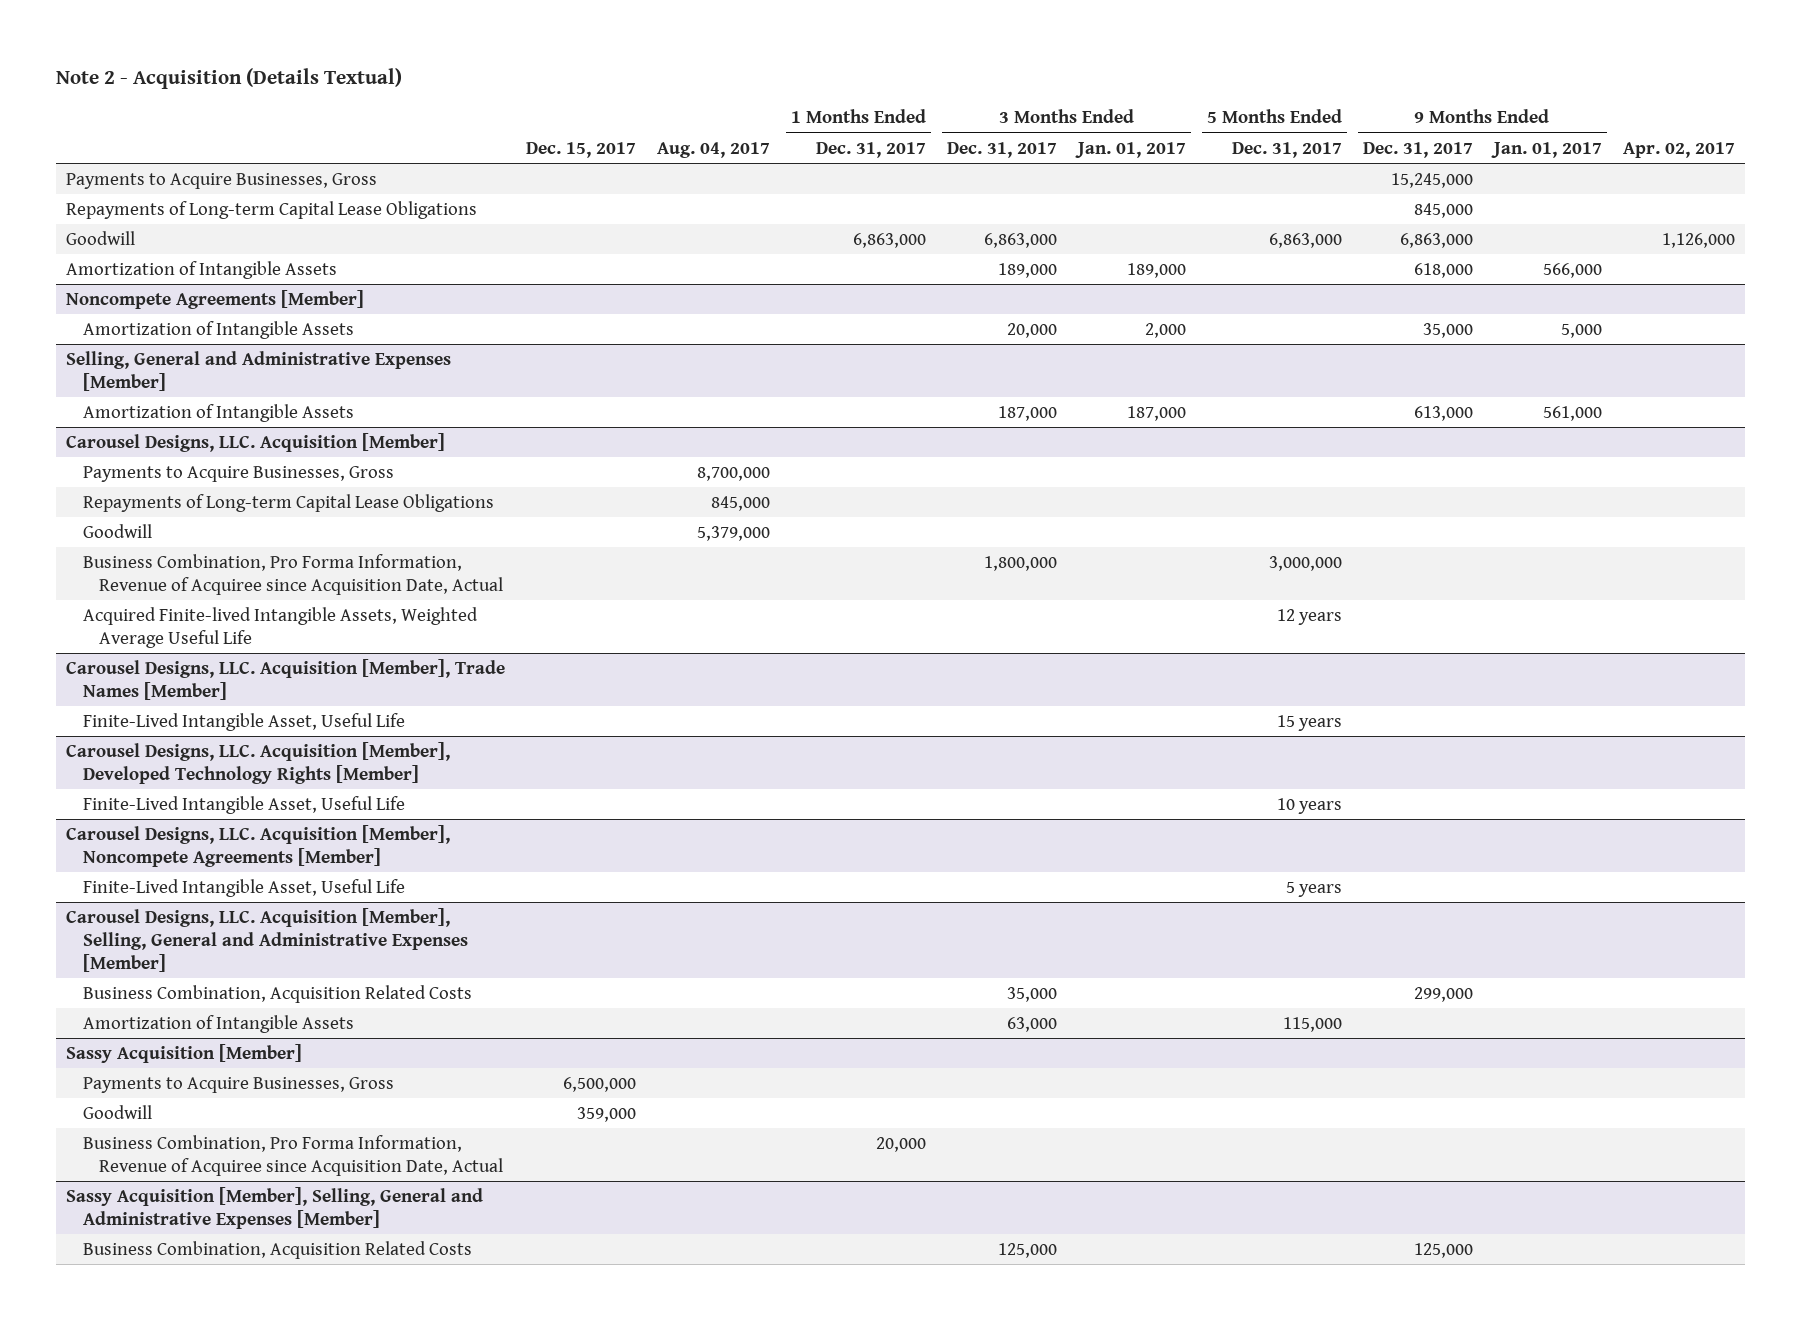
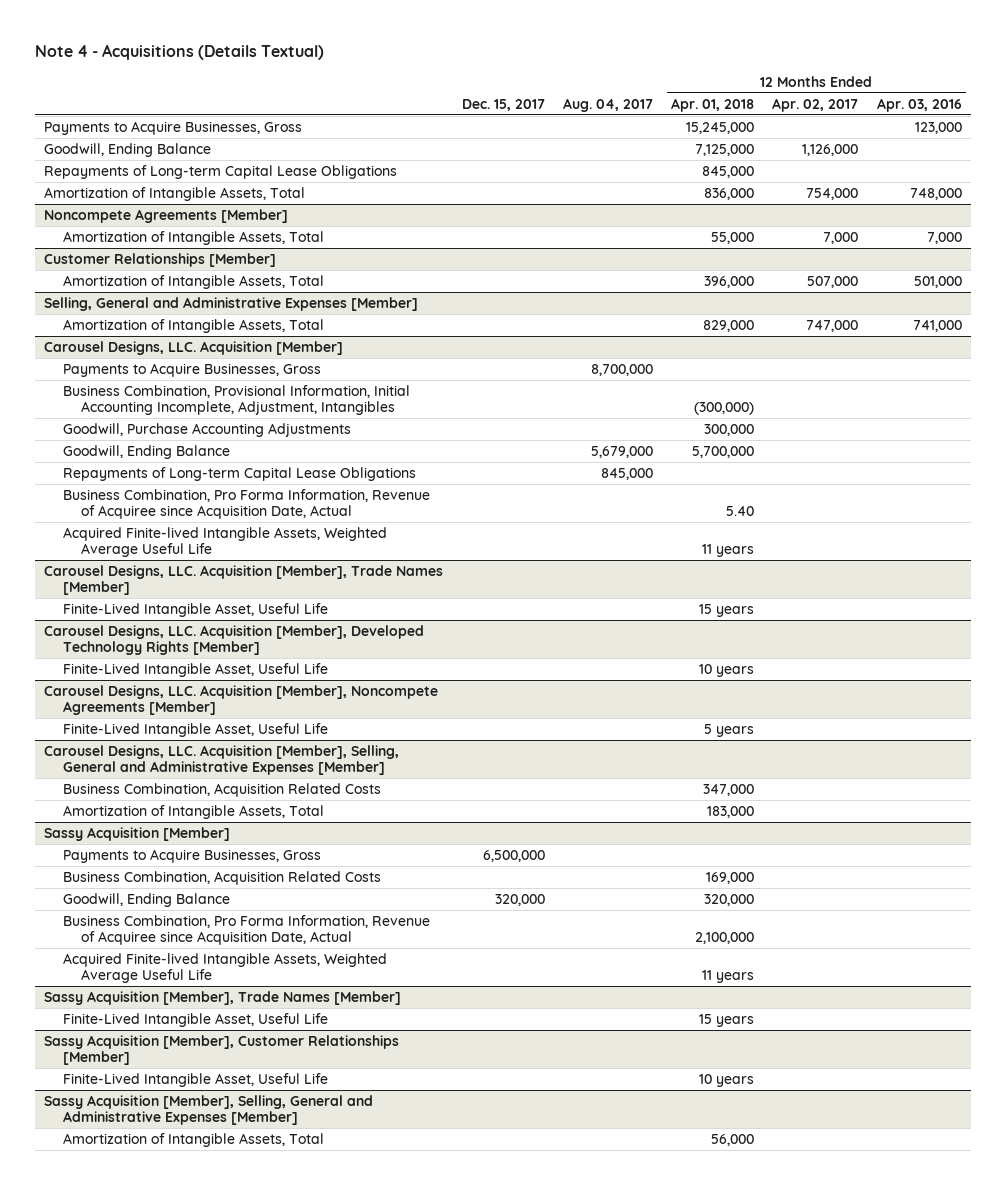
- Note 2 - Acquisition (Details Textual)
+ Note 4 - Acquisitions (Details Textual)
- | Dec. 15, 2017 | Aug. 04, 2017 | 1 Months Ended Dec. 31, 2017 | 3 Months Ended Dec. 31, 2017 | 3 Months Ended Jan. 01, 2017 | 5 Months Ended Dec. 31, 2017 | 9 Months Ended Dec. 31, 2017 | 9 Months Ended Jan. 01, 2017 | Apr. 02, 2017
+ | Dec. 15, 2017 | Aug. 04, 2017 | 12 Months Ended Apr. 01, 2018 | 12 Months Ended Apr. 02, 2017 | 12 Months Ended Apr. 03, 2016
+ Goodwill, Ending Balance | | | 7,125,000 | 1,126,000 |
- Goodwill | | | 6,863,000 | 6,863,000 | | 6,863,000 | 6,863,000 | | 1,126,000
- Amortization of Intangible Assets | | | | 189,000 | 189,000 | | 618,000 | 566,000 |
+ Amortization of Intangible Assets, Total | | | 836,000 | 754,000 | 748,000
@ Noncompete Agreements [Member]
- Amortization of Intangible Assets | | | | 20,000 | 2,000 | | 35,000 | 5,000 |
+ Amortization of Intangible Assets, Total | | | 55,000 | 7,000 | 7,000
+ Customer Relationships [Member]
+ Amortization of Intangible Assets, Total | | | 396,000 | 507,000 | 501,000
@ Selling, General and Administrative Expenses [Member]
- Amortization of Intangible Assets | | | | 187,000 | 187,000 | | 613,000 | 561,000 |
+ Amortization of Intangible Assets, Total | | | 829,000 | 747,000 | 741,000
@ Carousel Designs, LLC. Acquisition [Member]
+ Business Combination, Provisional Information, Initial Accounting Incomplete, Adjustment, Intangibles | | | (300,000) | |
+ Goodwill, Purchase Accounting Adjustments | | | 300,000 | |
+ Goodwill, Ending Balance | | 5,679,000 | 5,700,000 | |
- Goodwill | | 5,379,000 | | | | | | |
@ Carousel Designs, LLC. Acquisition [Member], Selling, General and Administrative Expenses [Member]
- Amortization of Intangible Assets | | | | 63,000 | | 115,000 | | |
+ Amortization of Intangible Assets, Total | | | 183,000 | |
@ Sassy Acquisition [Member]
- Goodwill | 359,000 | | | | | | | |
+ Business Combination, Acquisition Related Costs | | | 169,000 | |
+ Goodwill, Ending Balance | 320,000 | | 320,000 | |
+ Acquired Finite-lived Intangible Assets, Weighted Average Useful Life | | | 11 years | |
+ Sassy Acquisition [Member], Trade Names [Member]
+ Finite-Lived Intangible Asset, Useful Life | | | 15 years | |
+ Sassy Acquisition [Member], Customer Relationships [Member]
+ Finite-Lived Intangible Asset, Useful Life | | | 10 years | |
@ Sassy Acquisition [Member], Selling, General and Administrative Expenses [Member]
- Business Combination, Acquisition Related Costs | | | | 125,000 | | | 125,000 | |
+ Amortization of Intangible Assets, Total | | | 56,000 | |

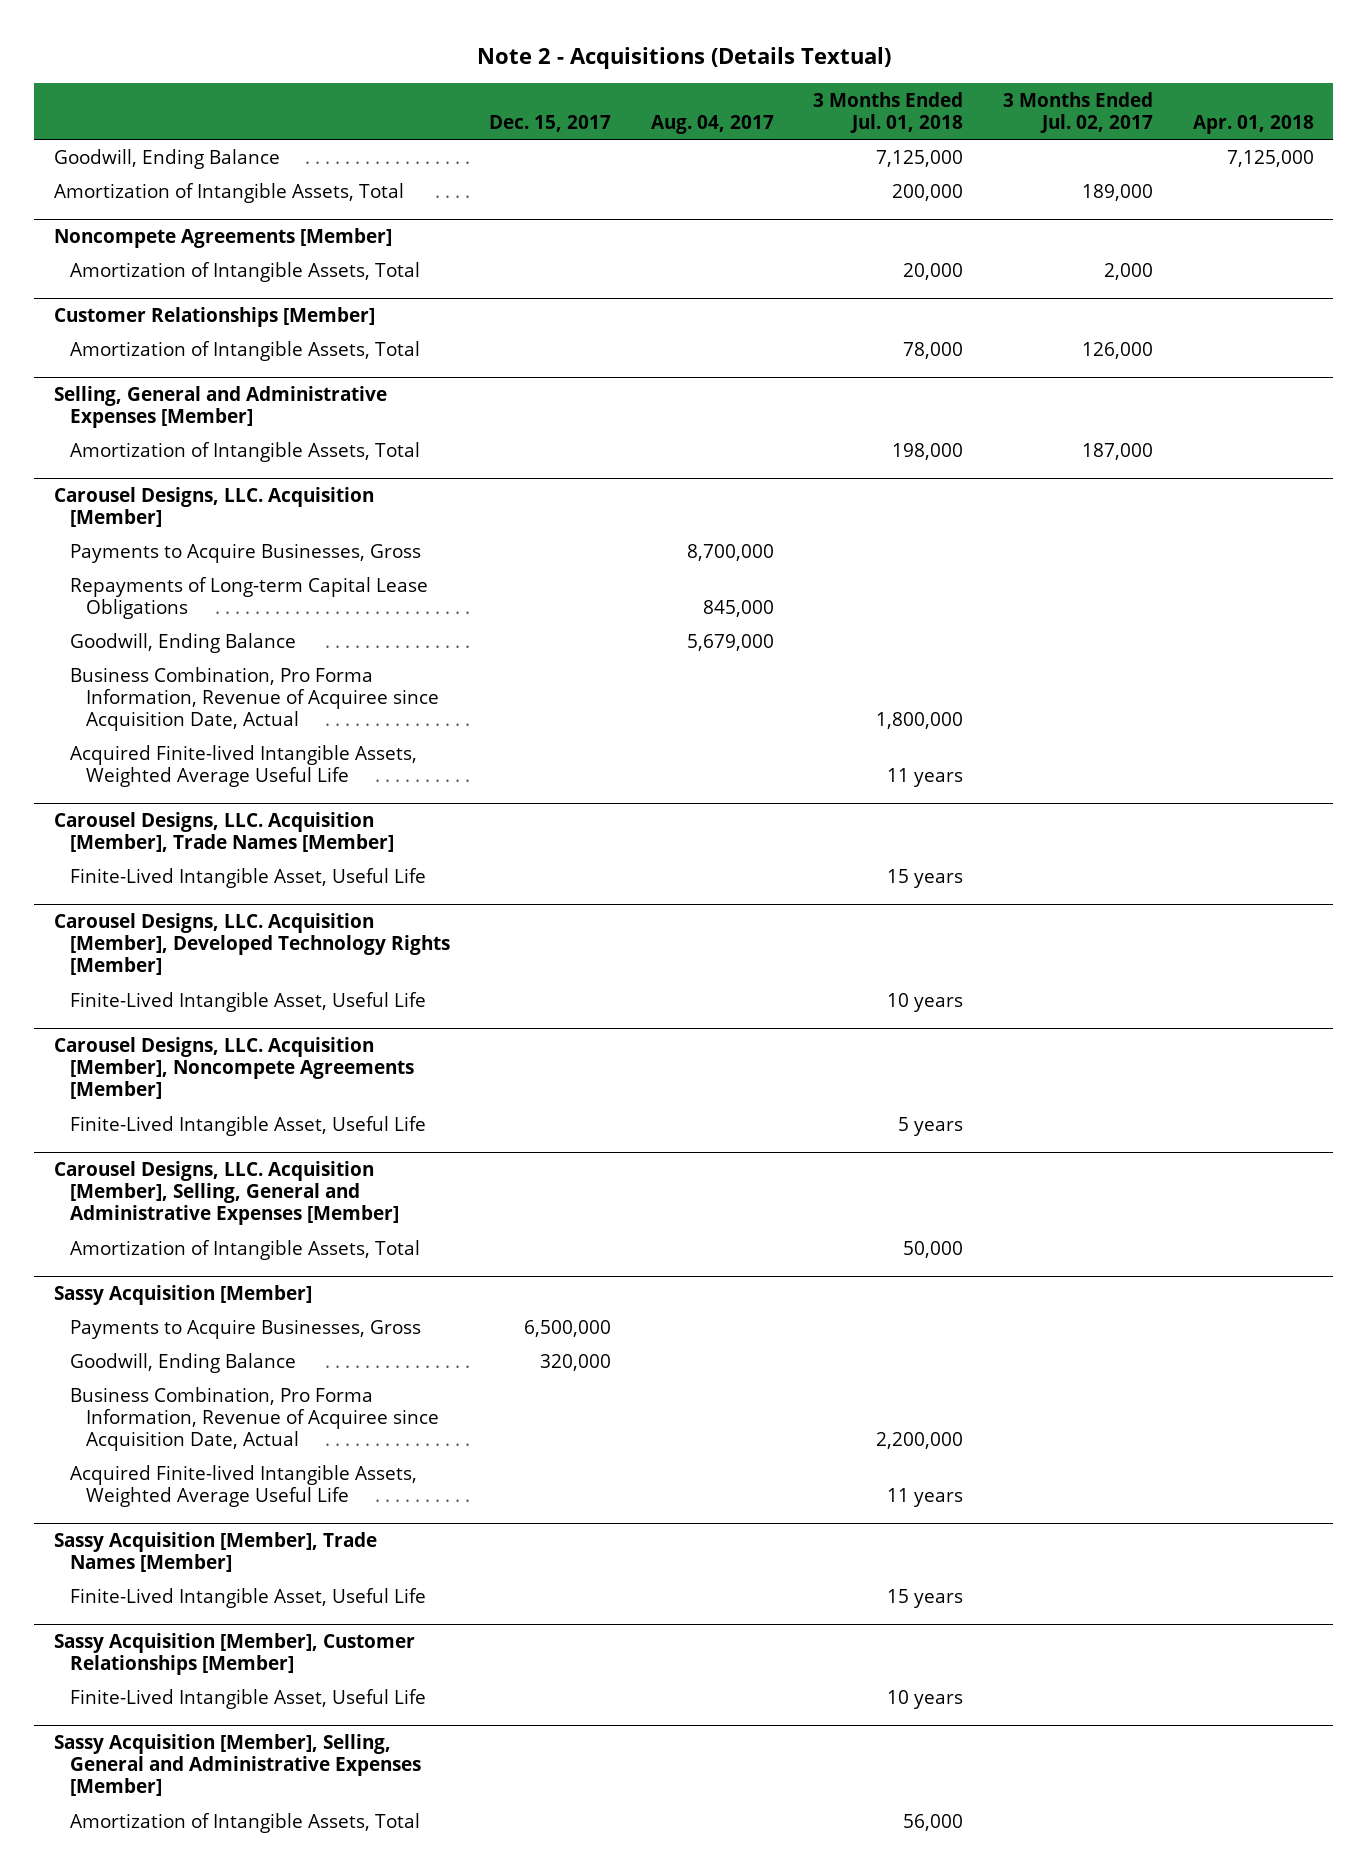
- Note 4 - Acquisitions (Details Textual)
+ Note 2 - Acquisitions (Details Textual)
- | Dec. 15, 2017 | Aug. 04, 2017 | 12 Months Ended Apr. 01, 2018 | 12 Months Ended Apr. 02, 2017 | 12 Months Ended Apr. 03, 2016
+ | Dec. 15, 2017 | Aug. 04, 2017 | 3 Months Ended Jul. 01, 2018 | 3 Months Ended Jul. 02, 2017 | Apr. 01, 2018
- Payments to Acquire Businesses, Gross | | | 15,245,000 | | 123,000
- Repayments of Long-term Capital Lease Obligations | | | 845,000 | |
@ Carousel Designs, LLC. Acquisition [Member]
- Business Combination, Provisional Information, Initial Accounting Incomplete, Adjustment, Intangibles | | | (300,000) | |
- Goodwill, Purchase Accounting Adjustments | | | 300,000 | |
moved down: Goodwill, Ending Balance | | 5,679,000 | | |
@ Carousel Designs, LLC. Acquisition [Member], Selling, General and Administrative Expenses [Member]
- Business Combination, Acquisition Related Costs | | | 347,000 | |
@ Sassy Acquisition [Member]
- Business Combination, Acquisition Related Costs | | | 169,000 | |

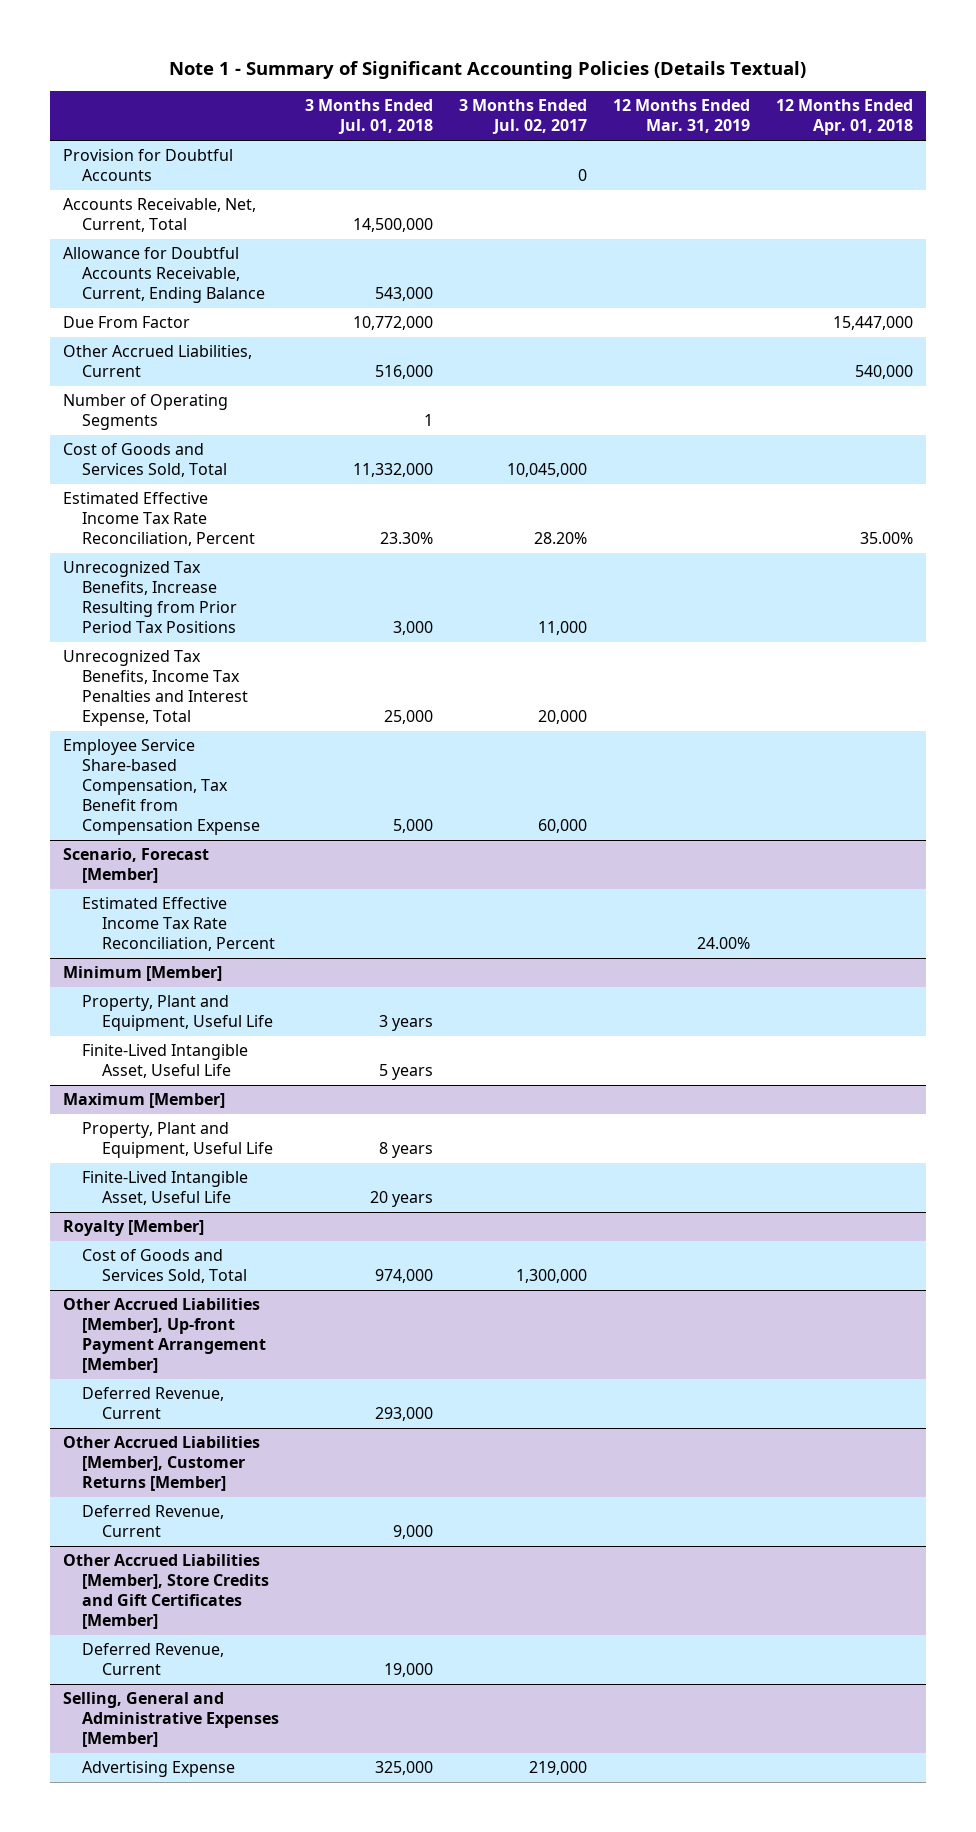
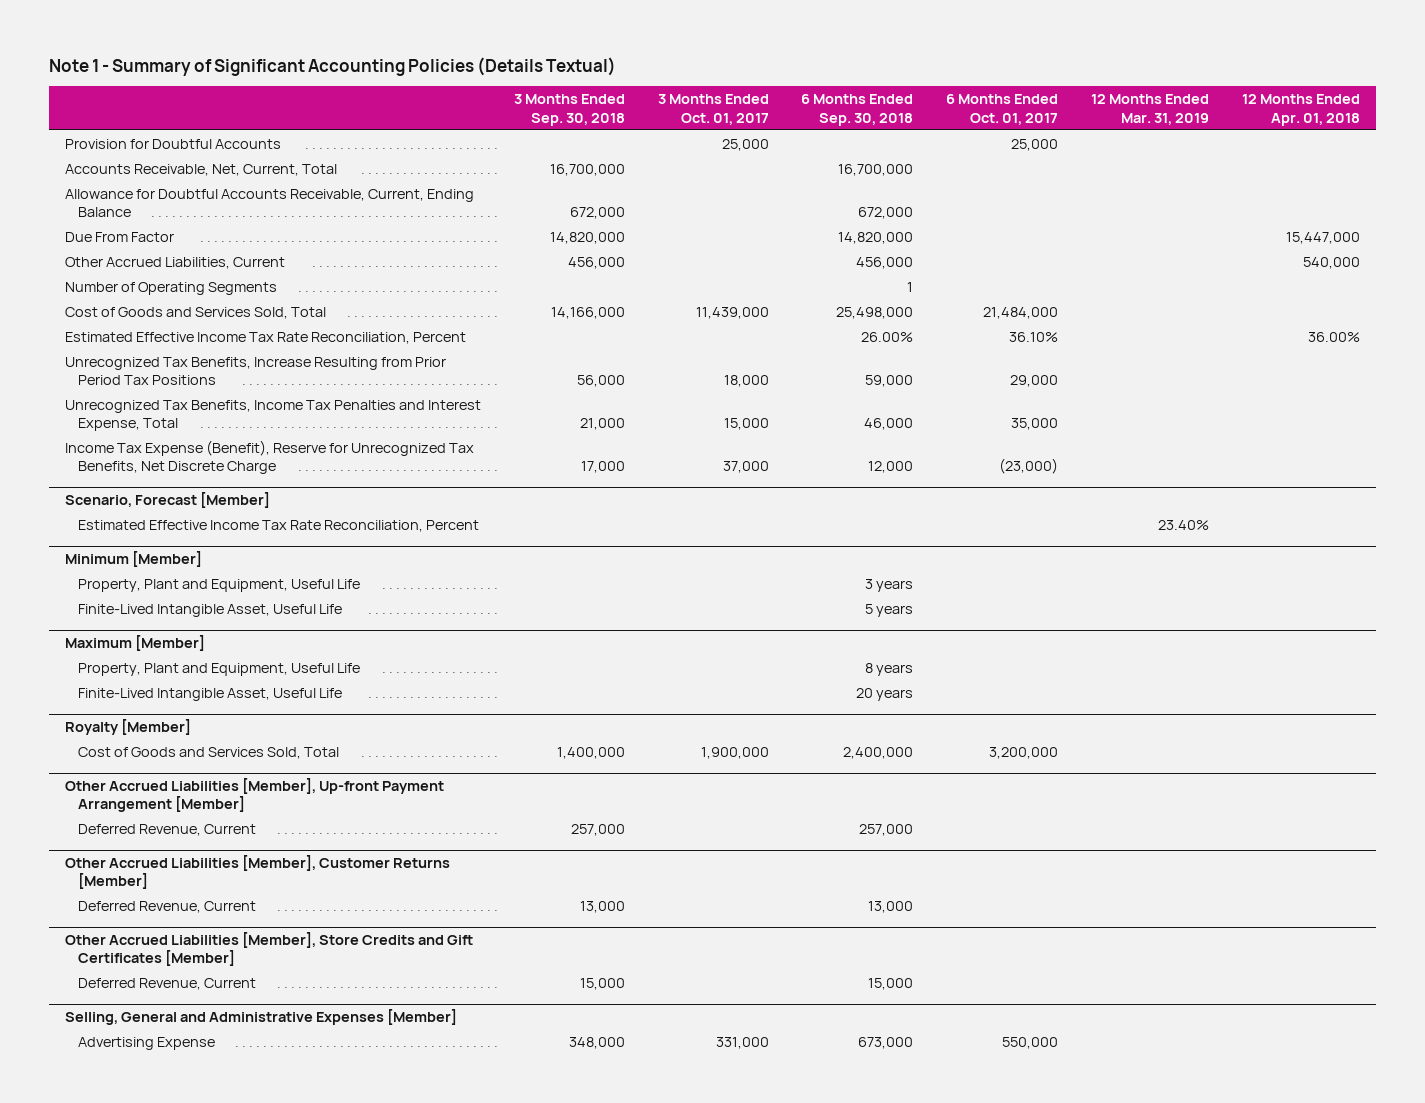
- | 3 Months Ended Jul. 01, 2018 | 3 Months Ended Jul. 02, 2017 | 12 Months Ended Mar. 31, 2019 | 12 Months Ended Apr. 01, 2018
+ | 3 Months Ended Sep. 30, 2018 | 3 Months Ended Oct. 01, 2017 | 6 Months Ended Sep. 30, 2018 | 6 Months Ended Oct. 01, 2017 | 12 Months Ended Mar. 31, 2019 | 12 Months Ended Apr. 01, 2018
- Estimated Effective Income Tax Rate Reconciliation, Percent | 23.30% | 28.20% | | 35.00%
+ Estimated Effective Income Tax Rate Reconciliation, Percent | | | 26.00% | 36.10% | | 36.00%
- Employee Service Share-based Compensation, Tax Benefit from Compensation Expense | 5,000 | 60,000 | |
+ Income Tax Expense (Benefit), Reserve for Unrecognized Tax Benefits, Net Discrete Charge | 17,000 | 37,000 | 12,000 | (23,000) | |
@ Scenario, Forecast [Member]
- Estimated Effective Income Tax Rate Reconciliation, Percent | | | 24.00% |
+ Estimated Effective Income Tax Rate Reconciliation, Percent | | | | | 23.40% |

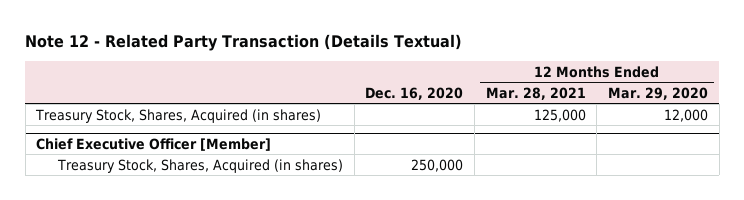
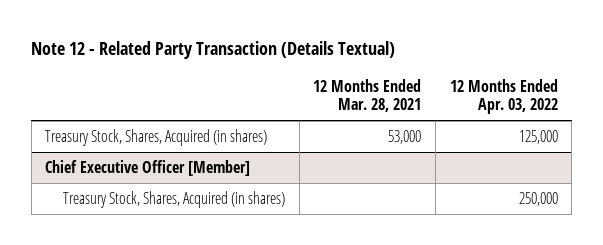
- | Dec. 16, 2020 | 12 Months Ended Mar. 28, 2021 | 12 Months Ended Mar. 29, 2020
+ | 12 Months Ended Mar. 28, 2021 | 12 Months Ended Apr. 03, 2022
- Treasury Stock, Shares, Acquired (in shares) | | 125,000 | 12,000
+ Treasury Stock, Shares, Acquired (in shares) | 53,000 | 125,000

